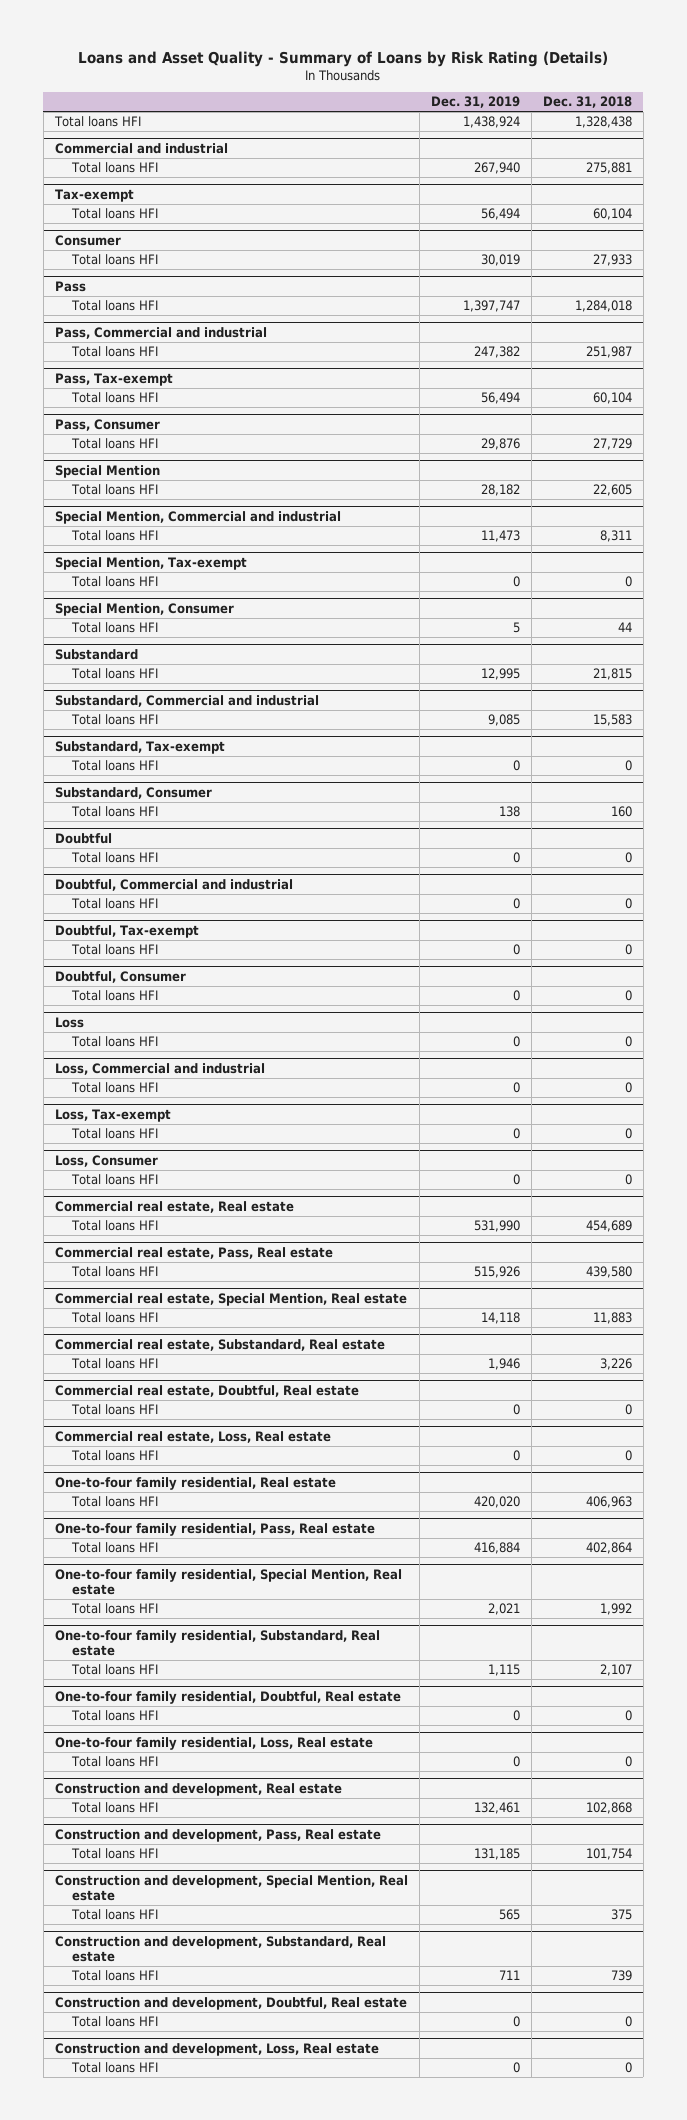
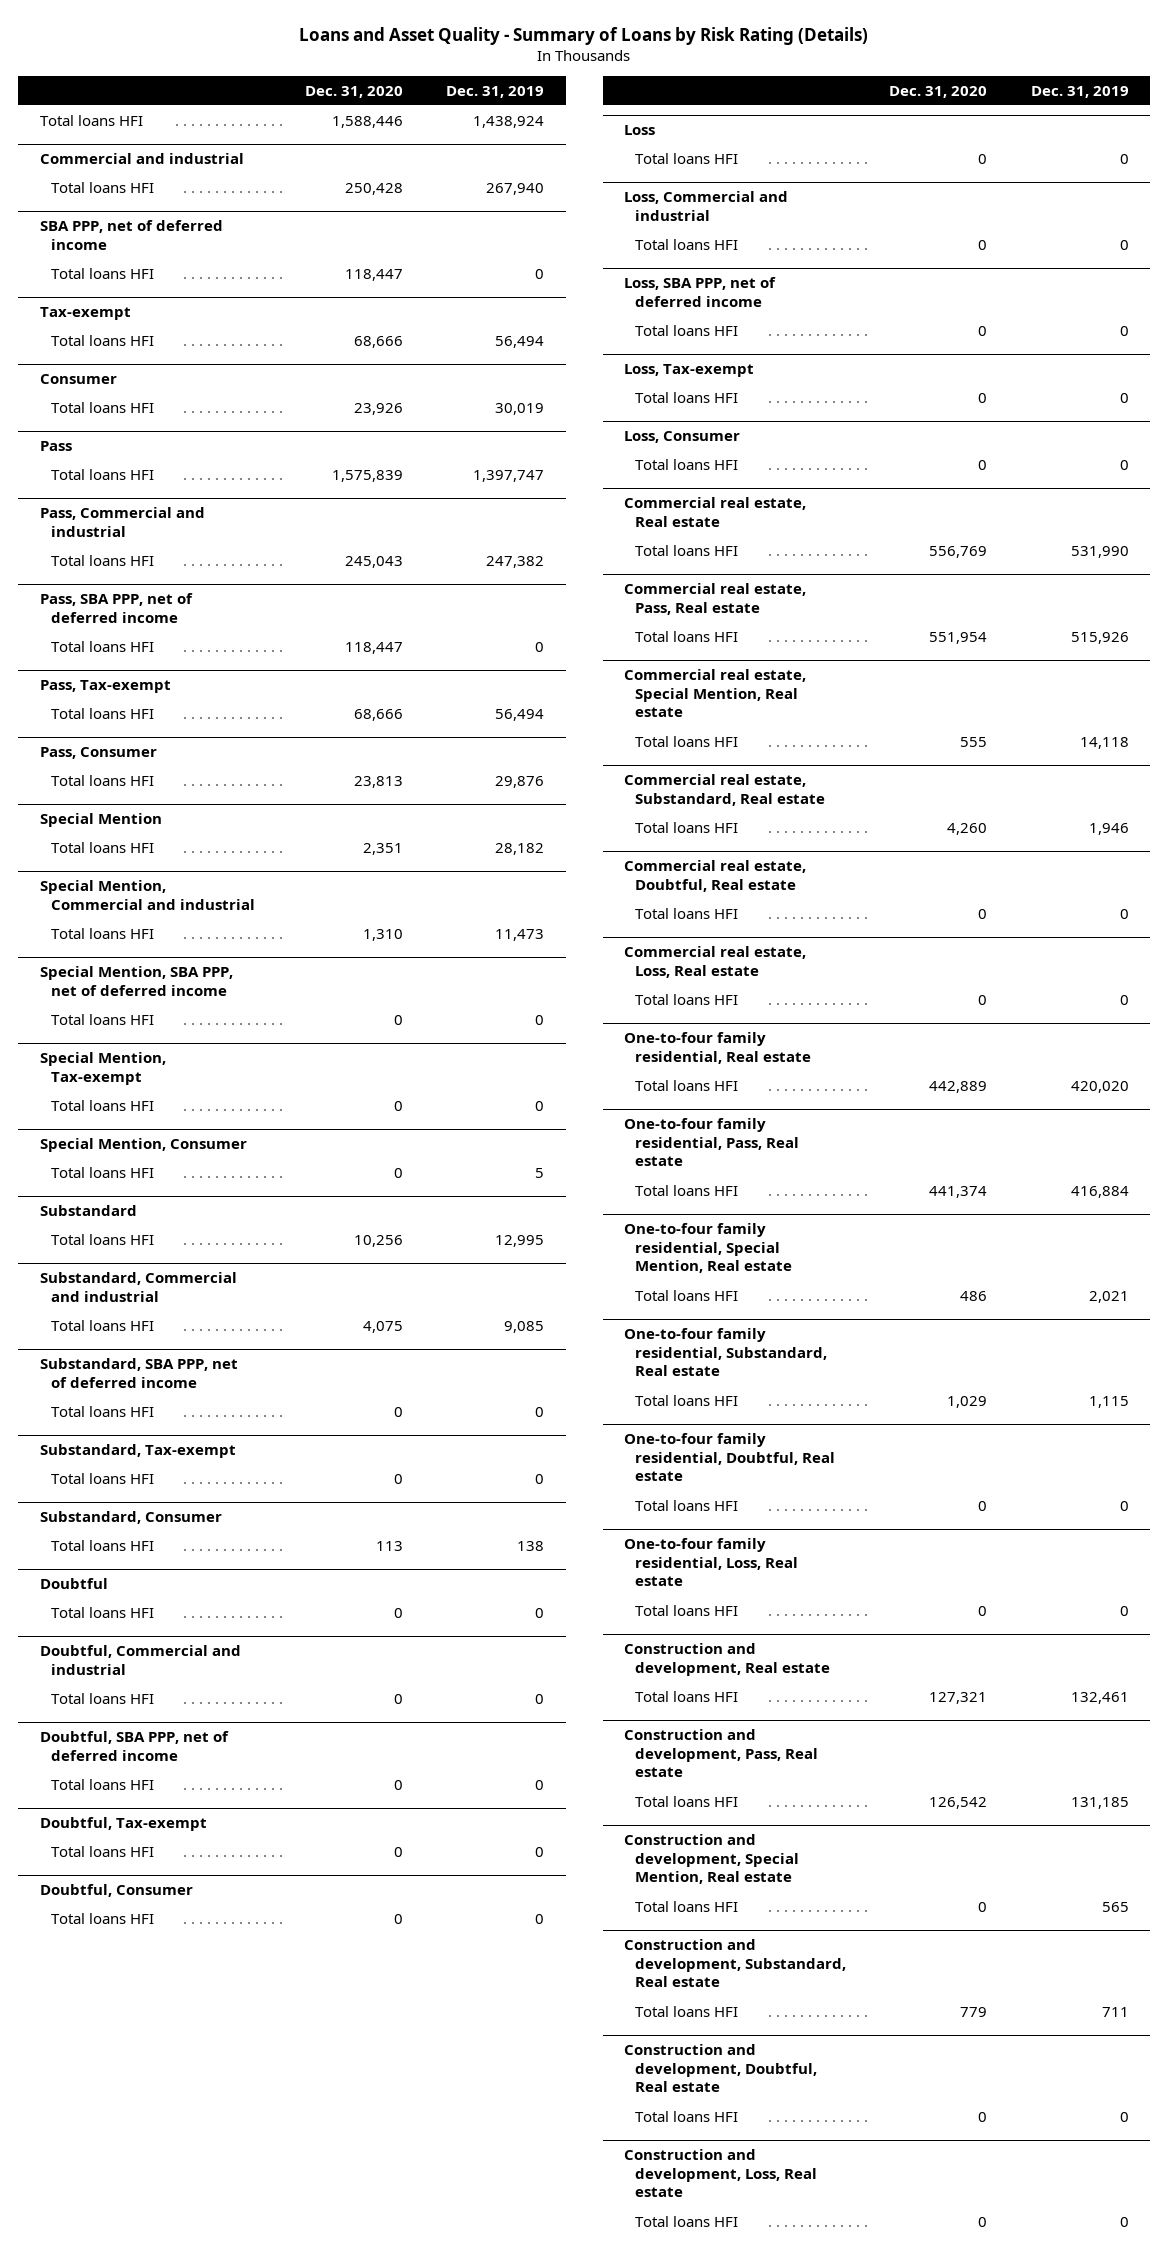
- | Dec. 31, 2019 | Dec. 31, 2018
+ | Dec. 31, 2020 | Dec. 31, 2019
+ SBA PPP, net of deferred income
+ Total loans HFI | 118,447 | 0
+ Pass, SBA PPP, net of deferred income
+ Total loans HFI | 118,447 | 0
+ Special Mention, SBA PPP, net of deferred income
+ Total loans HFI | 0 | 0
+ Substandard, SBA PPP, net of deferred income
+ Total loans HFI | 0 | 0
+ Doubtful, SBA PPP, net of deferred income
+ Total loans HFI | 0 | 0
+ Loss, SBA PPP, net of deferred income
+ Total loans HFI | 0 | 0

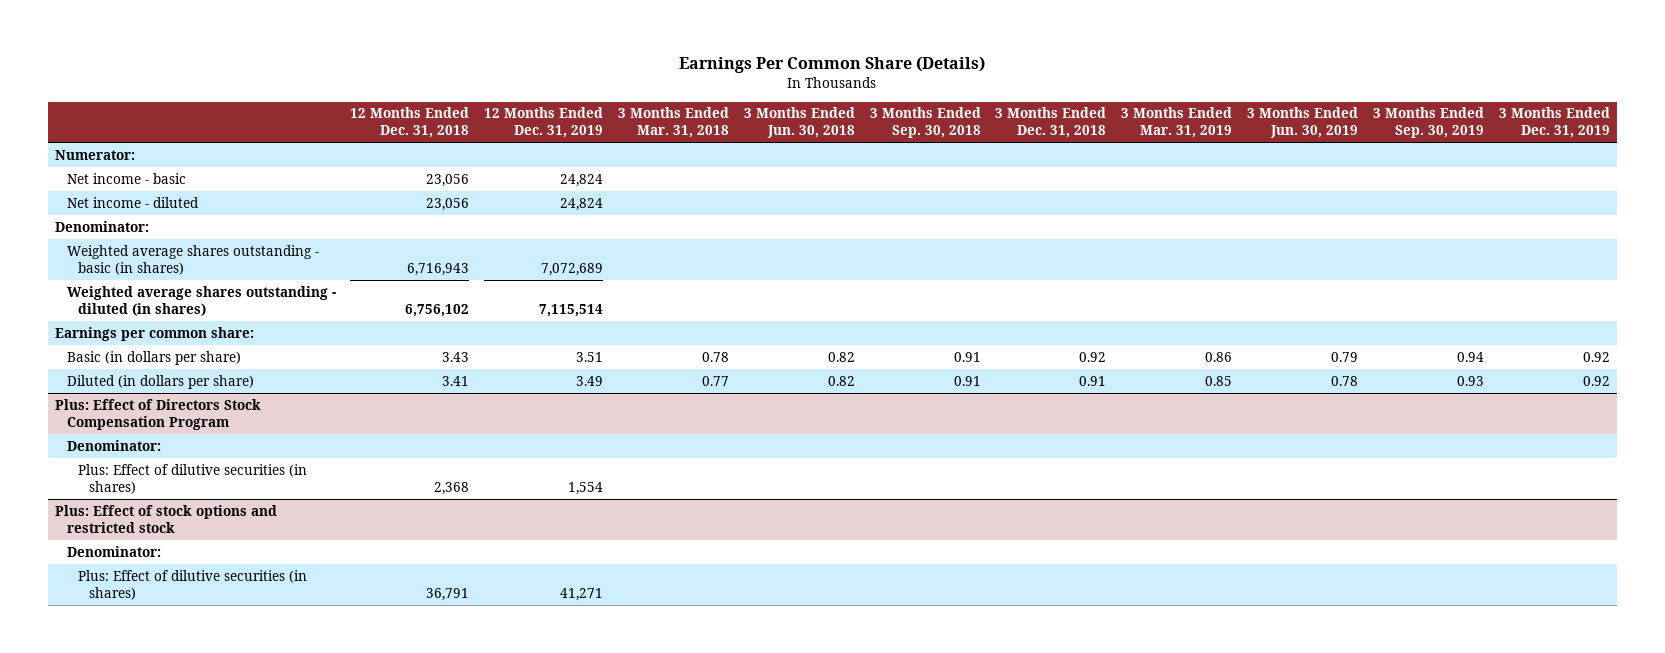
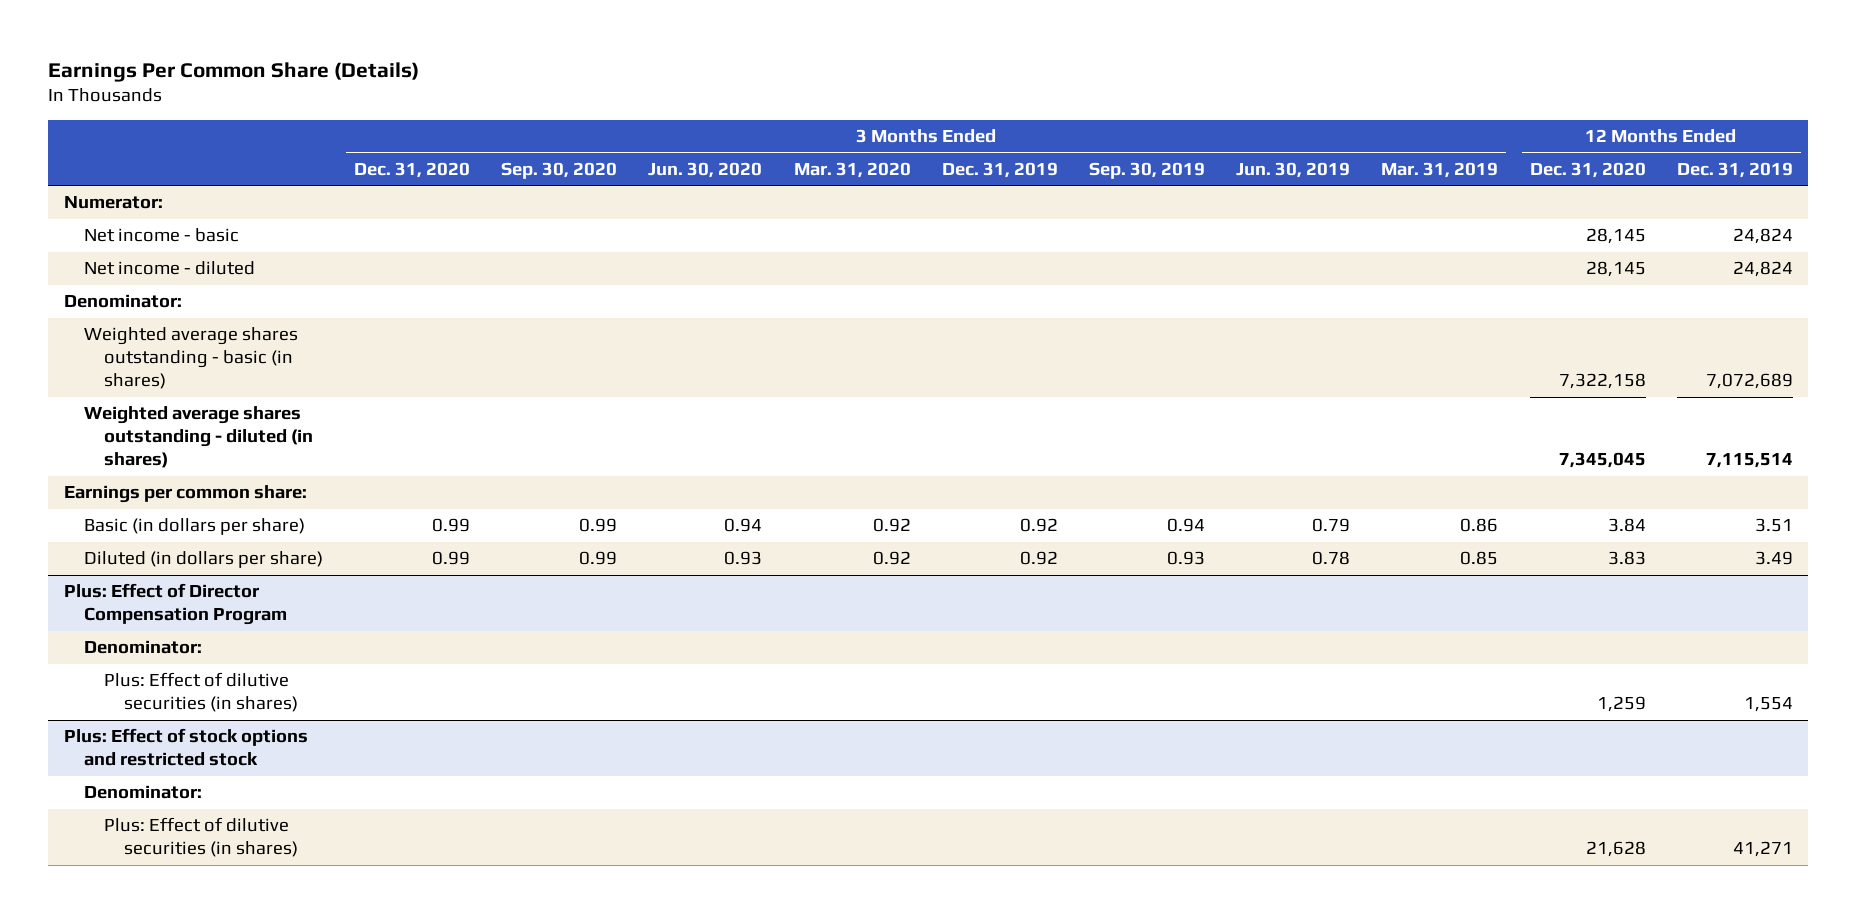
- | 12 Months Ended Dec. 31, 2018 | 12 Months Ended Dec. 31, 2019 | 3 Months Ended Mar. 31, 2018 | 3 Months Ended Jun. 30, 2018 | 3 Months Ended Sep. 30, 2018 | 3 Months Ended Dec. 31, 2018 | 3 Months Ended Mar. 31, 2019 | 3 Months Ended Jun. 30, 2019 | 3 Months Ended Sep. 30, 2019 | 3 Months Ended Dec. 31, 2019
+ | 3 Months Ended Dec. 31, 2020 | 3 Months Ended Sep. 30, 2020 | 3 Months Ended Jun. 30, 2020 | 3 Months Ended Mar. 31, 2020 | 3 Months Ended Dec. 31, 2019 | 3 Months Ended Sep. 30, 2019 | 3 Months Ended Jun. 30, 2019 | 3 Months Ended Mar. 31, 2019 | 12 Months Ended Dec. 31, 2020 | 12 Months Ended Dec. 31, 2019
- Plus: Effect of Directors Stock Compensation Program
+ Plus: Effect of Director Compensation Program

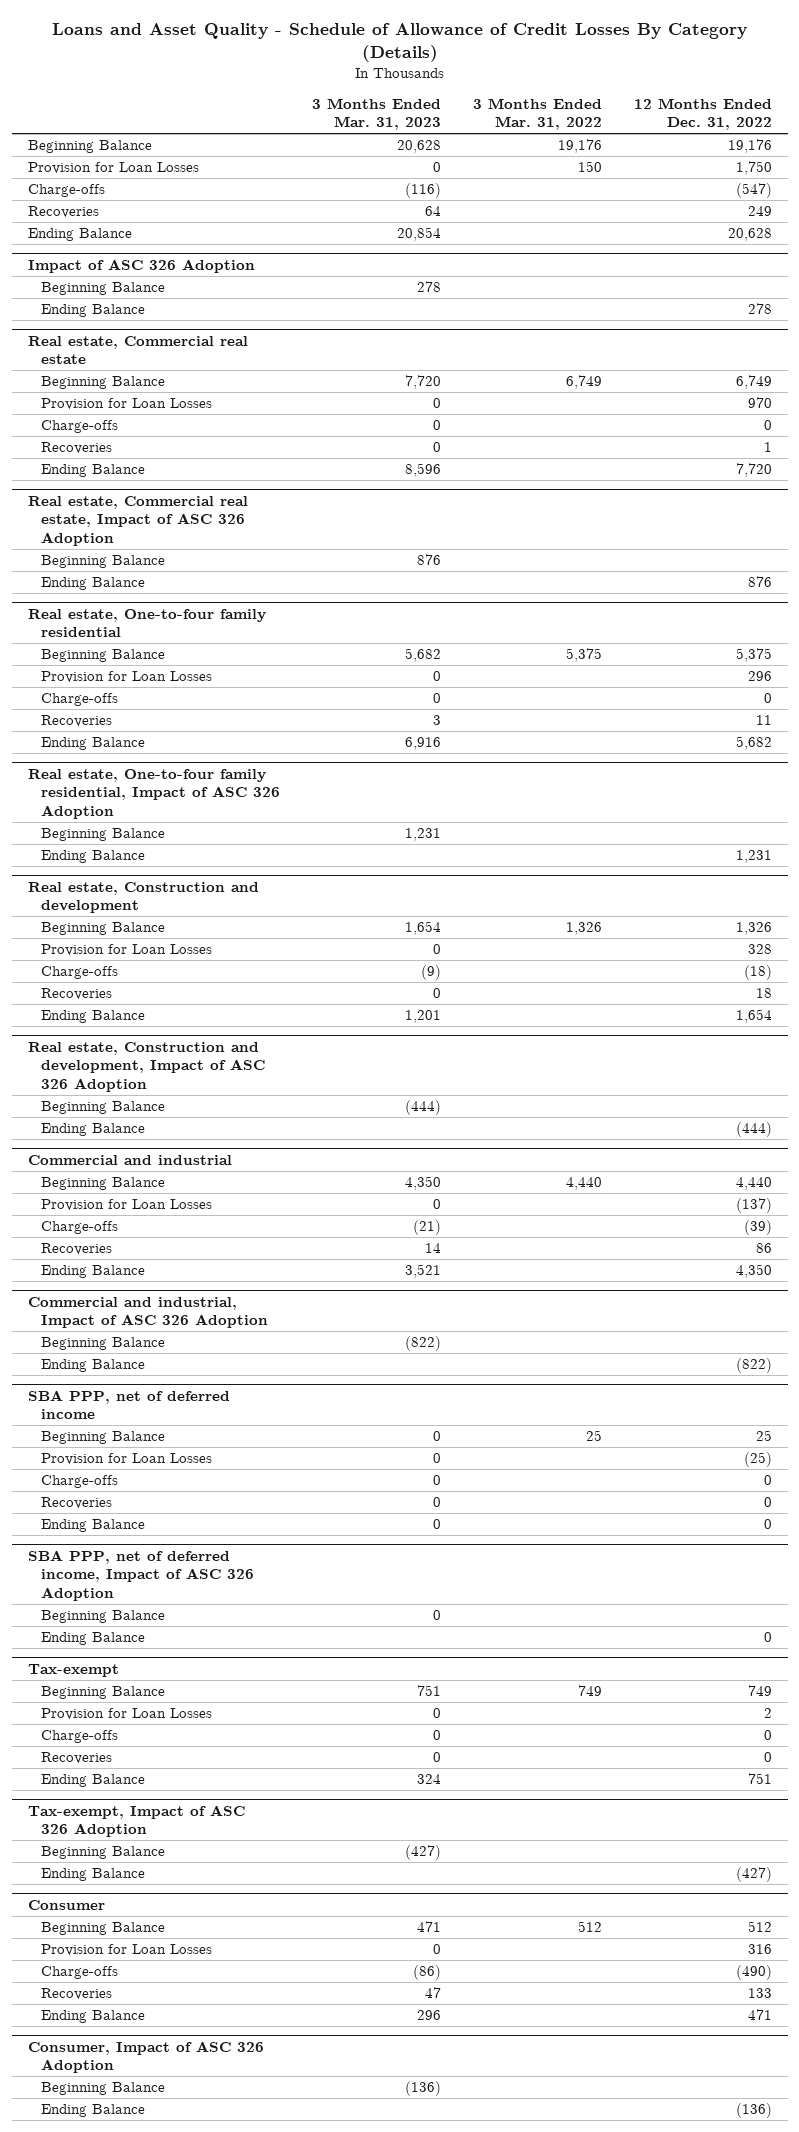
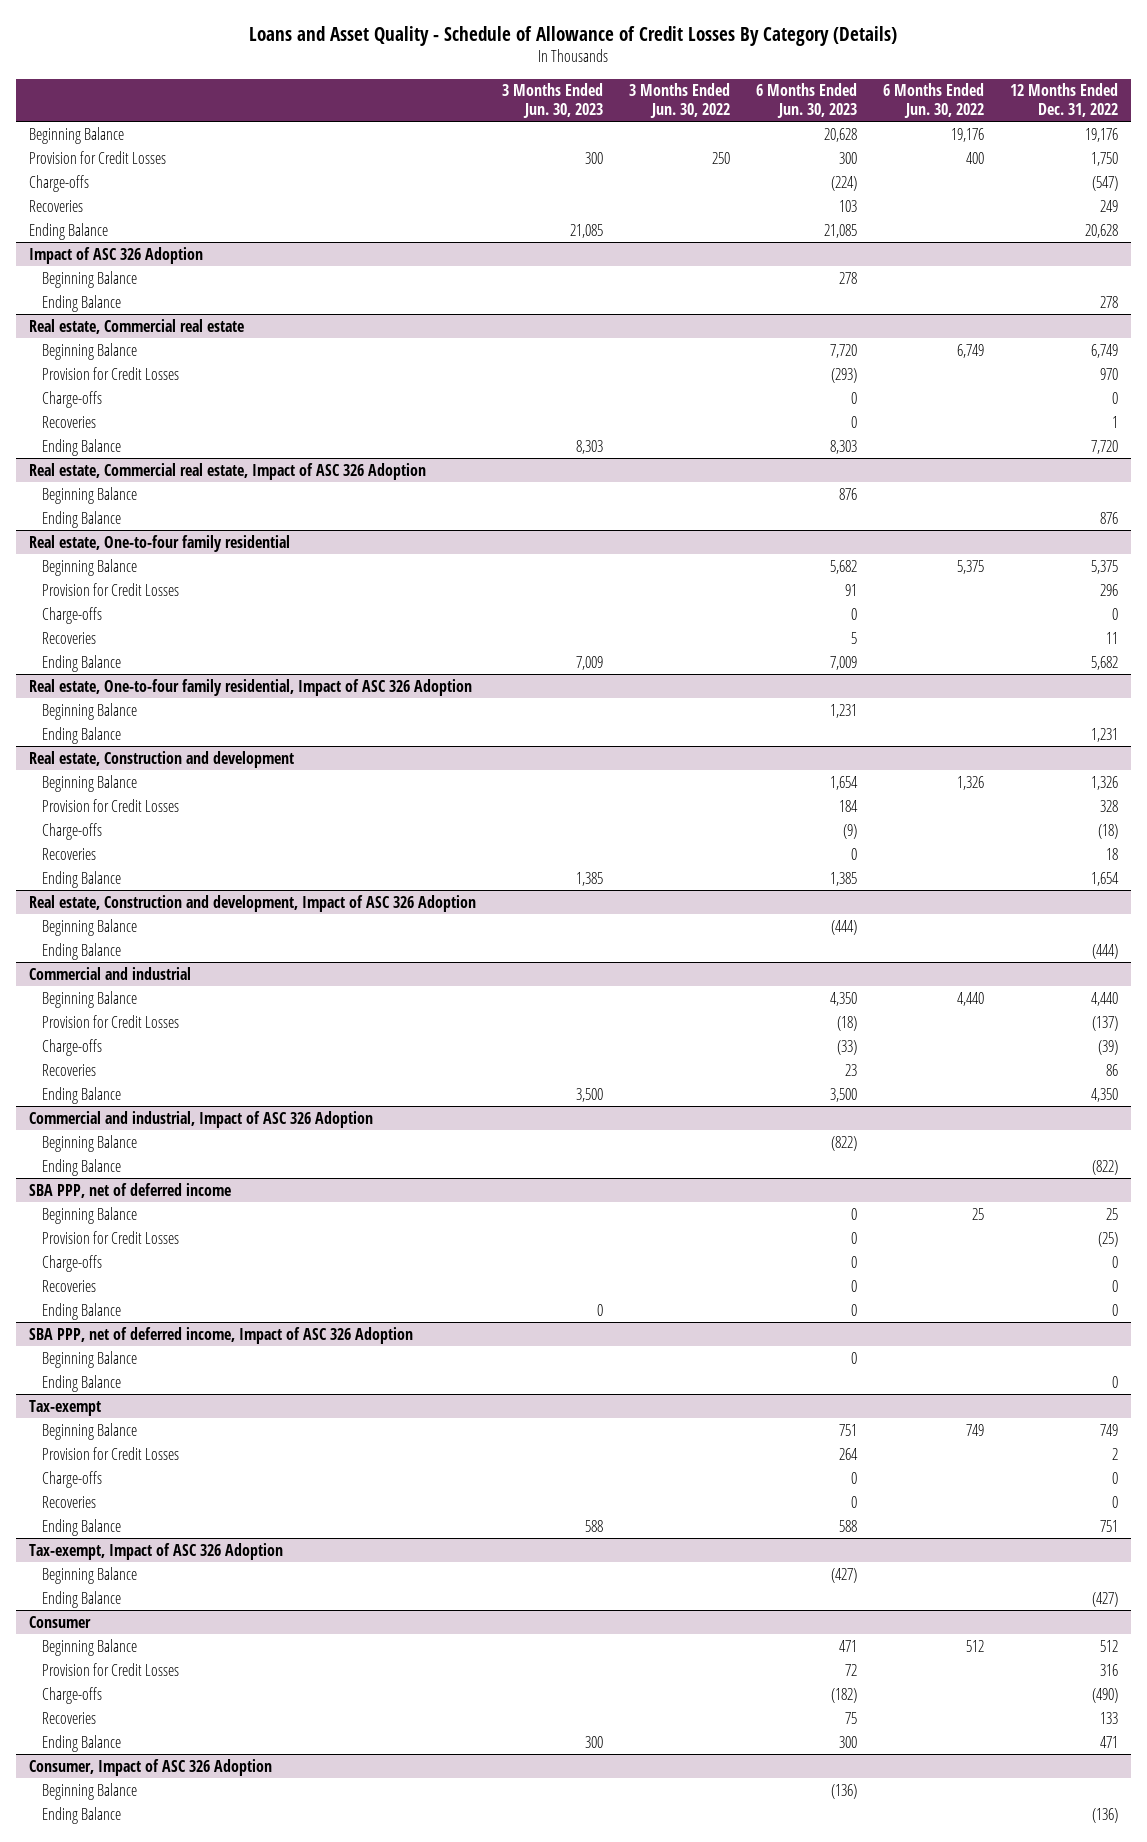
- | 3 Months Ended Mar. 31, 2023 | 3 Months Ended Mar. 31, 2022 | 12 Months Ended Dec. 31, 2022
+ | 3 Months Ended Jun. 30, 2023 | 3 Months Ended Jun. 30, 2022 | 6 Months Ended Jun. 30, 2023 | 6 Months Ended Jun. 30, 2022 | 12 Months Ended Dec. 31, 2022
- Provision for Loan Losses | 0 | 150 | 1,750
+ Provision for Credit Losses | 300 | 250 | 300 | 400 | 1,750
@ Real estate, Commercial real estate
- Provision for Loan Losses | 0 | | 970
+ Provision for Credit Losses | | | (293) | | 970
@ Real estate, One-to-four family residential
- Provision for Loan Losses | 0 | | 296
+ Provision for Credit Losses | | | 91 | | 296
@ Real estate, Construction and development
- Provision for Loan Losses | 0 | | 328
+ Provision for Credit Losses | | | 184 | | 328
@ Commercial and industrial
- Provision for Loan Losses | 0 | | (137)
+ Provision for Credit Losses | | | (18) | | (137)
@ SBA PPP, net of deferred income
- Provision for Loan Losses | 0 | | (25)
+ Provision for Credit Losses | | | 0 | | (25)
@ Tax-exempt
- Provision for Loan Losses | 0 | | 2
+ Provision for Credit Losses | | | 264 | | 2
@ Consumer
- Provision for Loan Losses | 0 | | 316
+ Provision for Credit Losses | | | 72 | | 316

